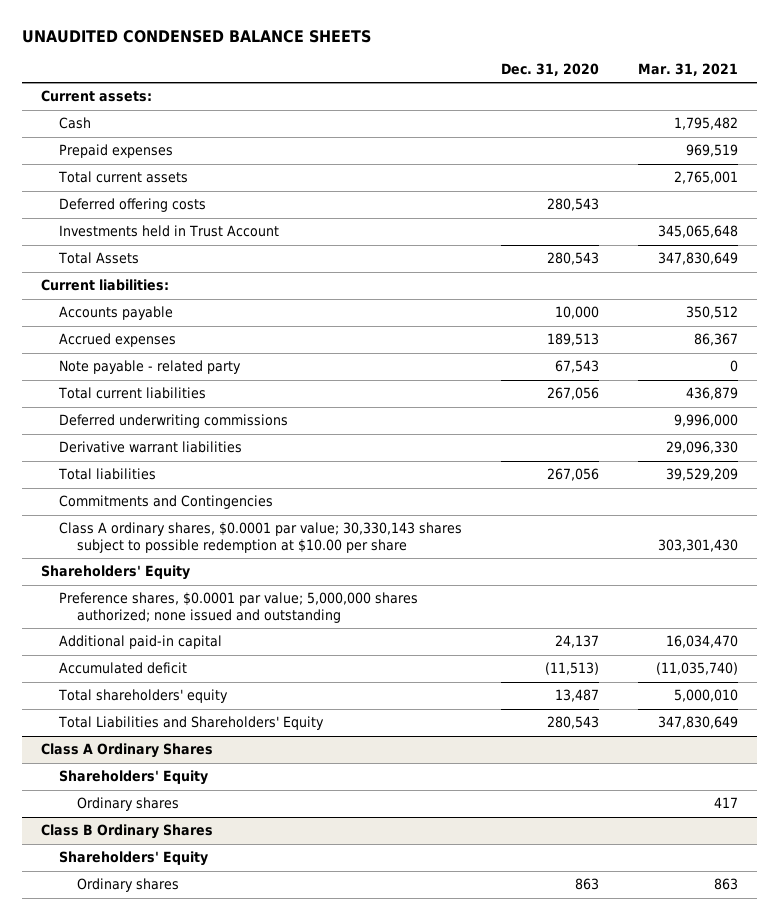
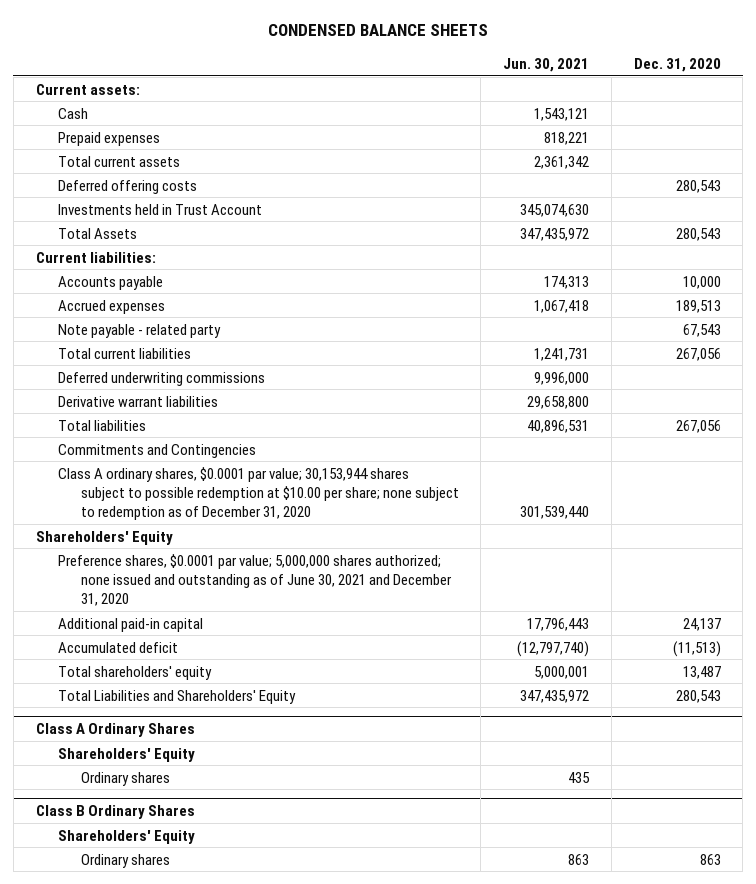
- UNAUDITED CONDENSED BALANCE SHEETS
+ CONDENSED BALANCE SHEETS
- | Dec. 31, 2020 | Mar. 31, 2021
+ | Jun. 30, 2021 | Dec. 31, 2020
- Class A ordinary shares, $0.0001 par value; 30,330,143 shares subject to possible redemption at $10.00 per share | | 303,301,430
+ Class A ordinary shares, $0.0001 par value; 30,153,944 shares subject to possible redemption at $10.00 per share; none subject to redemption as of December 31, 2020 | 301,539,440 |
- Preference shares, $0.0001 par value; 5,000,000 shares authorized; none issued and outstanding
+ Preference shares, $0.0001 par value; 5,000,000 shares authorized; none issued and outstanding as of June 30, 2021 and December 31, 2020

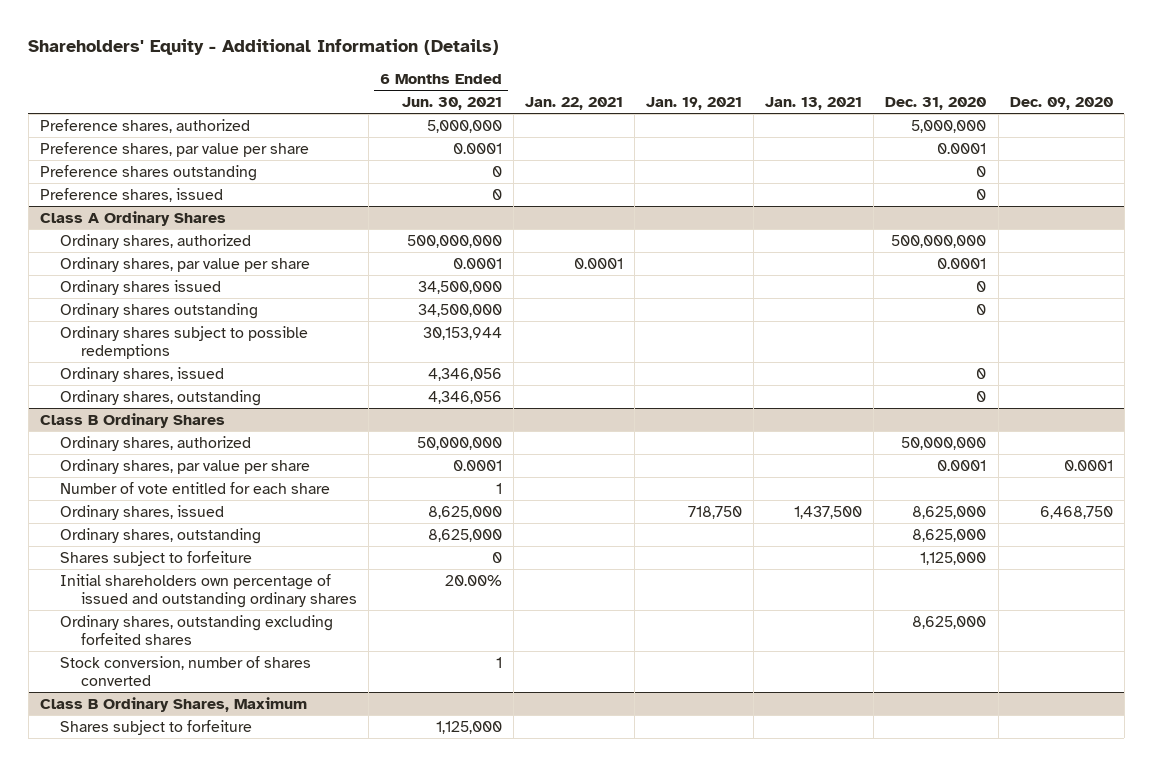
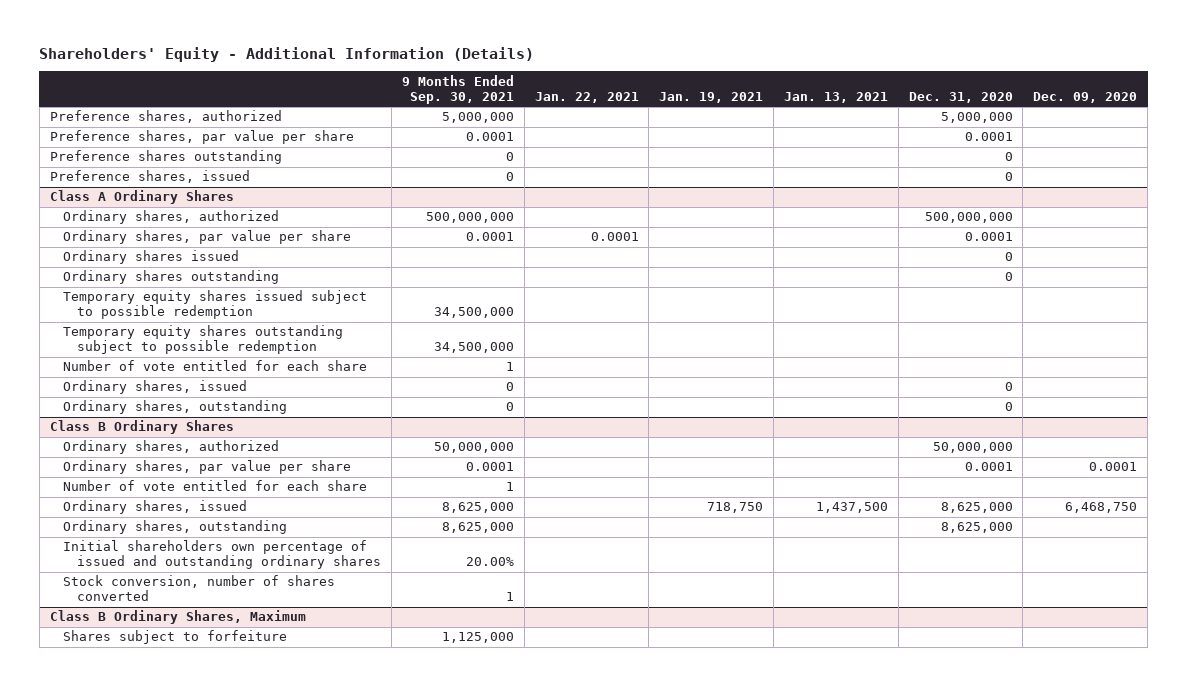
- | 6 Months Ended Jun. 30, 2021 | Jan. 22, 2021 | Jan. 19, 2021 | Jan. 13, 2021 | Dec. 31, 2020 | Dec. 09, 2020
+ | 9 Months Ended Sep. 30, 2021 | Jan. 22, 2021 | Jan. 19, 2021 | Jan. 13, 2021 | Dec. 31, 2020 | Dec. 09, 2020
@ Class A Ordinary Shares
- Ordinary shares subject to possible redemptions | 30,153,944 | | | | |
+ Temporary equity shares issued subject to possible redemption | 34,500,000 | | | | |
+ Temporary equity shares outstanding subject to possible redemption | 34,500,000 | | | | |
+ Number of vote entitled for each share | 1 | | | | |
@ Class B Ordinary Shares
- Shares subject to forfeiture | 0 | | | | 1,125,000 |
- Ordinary shares, outstanding excluding forfeited shares | | | | | 8,625,000 |

